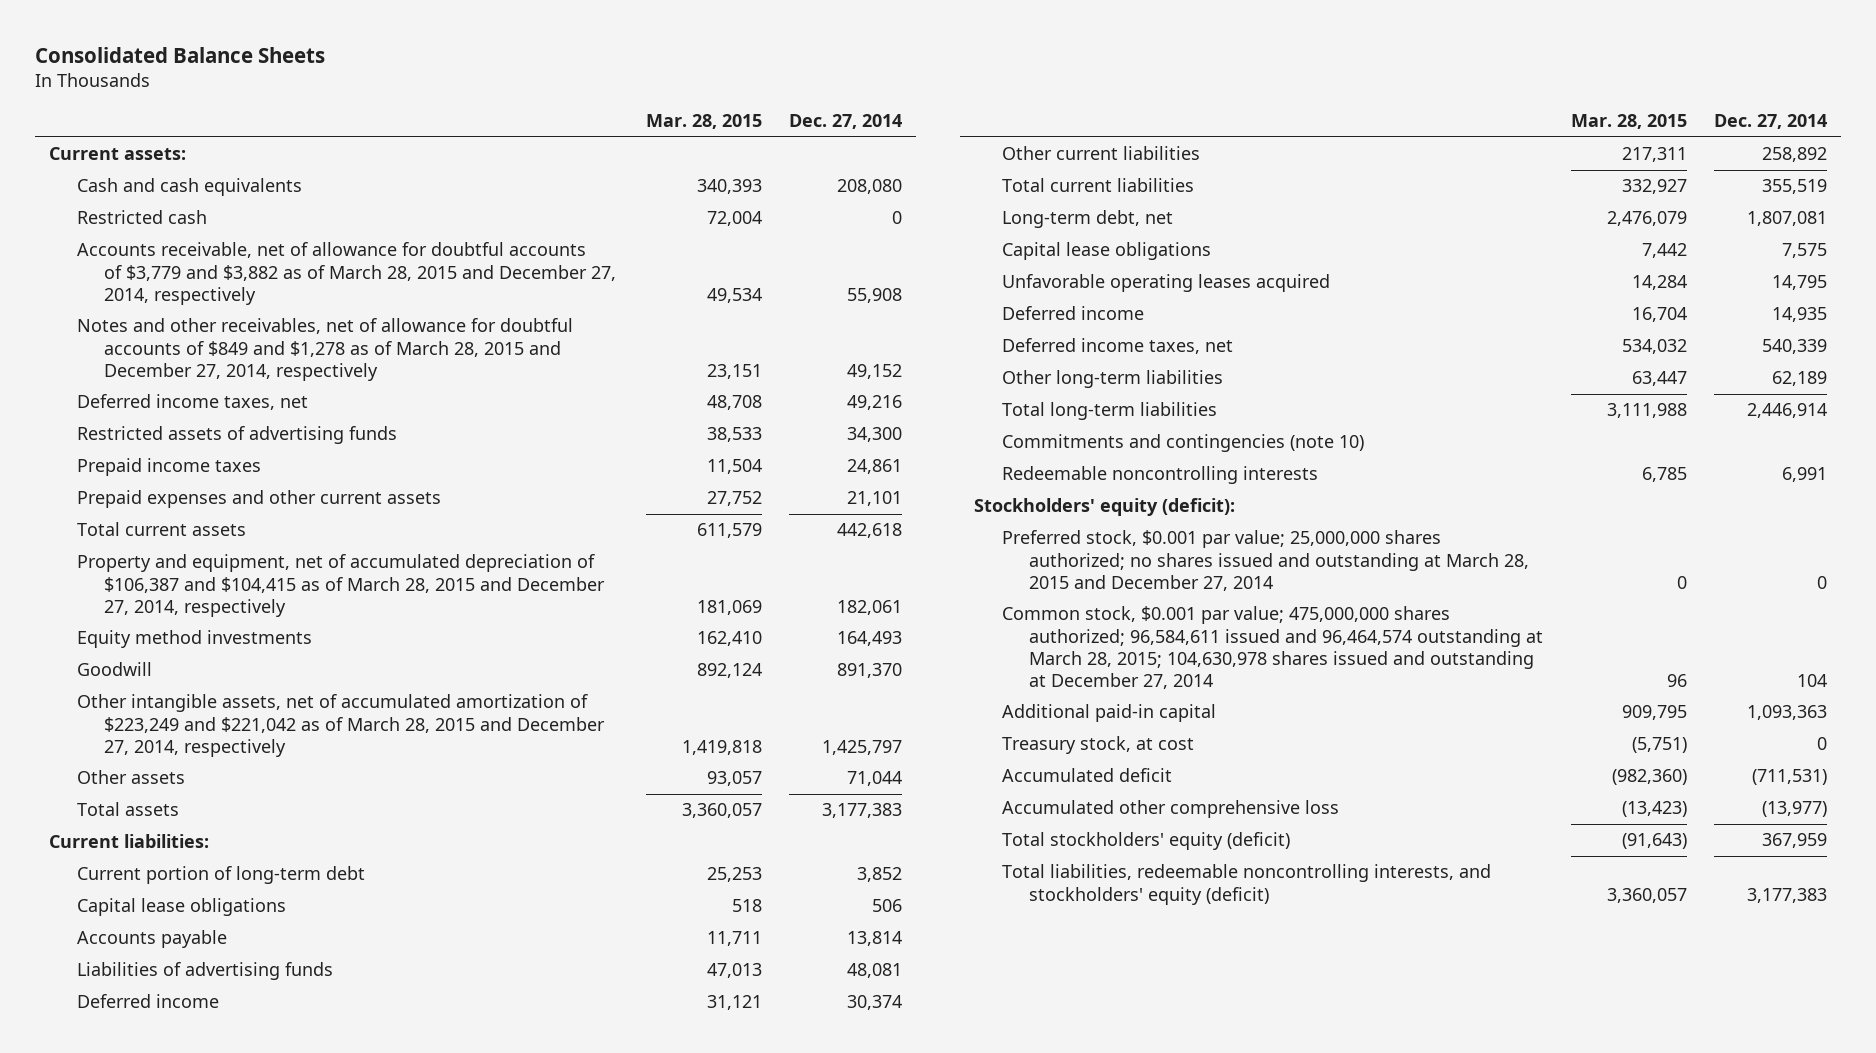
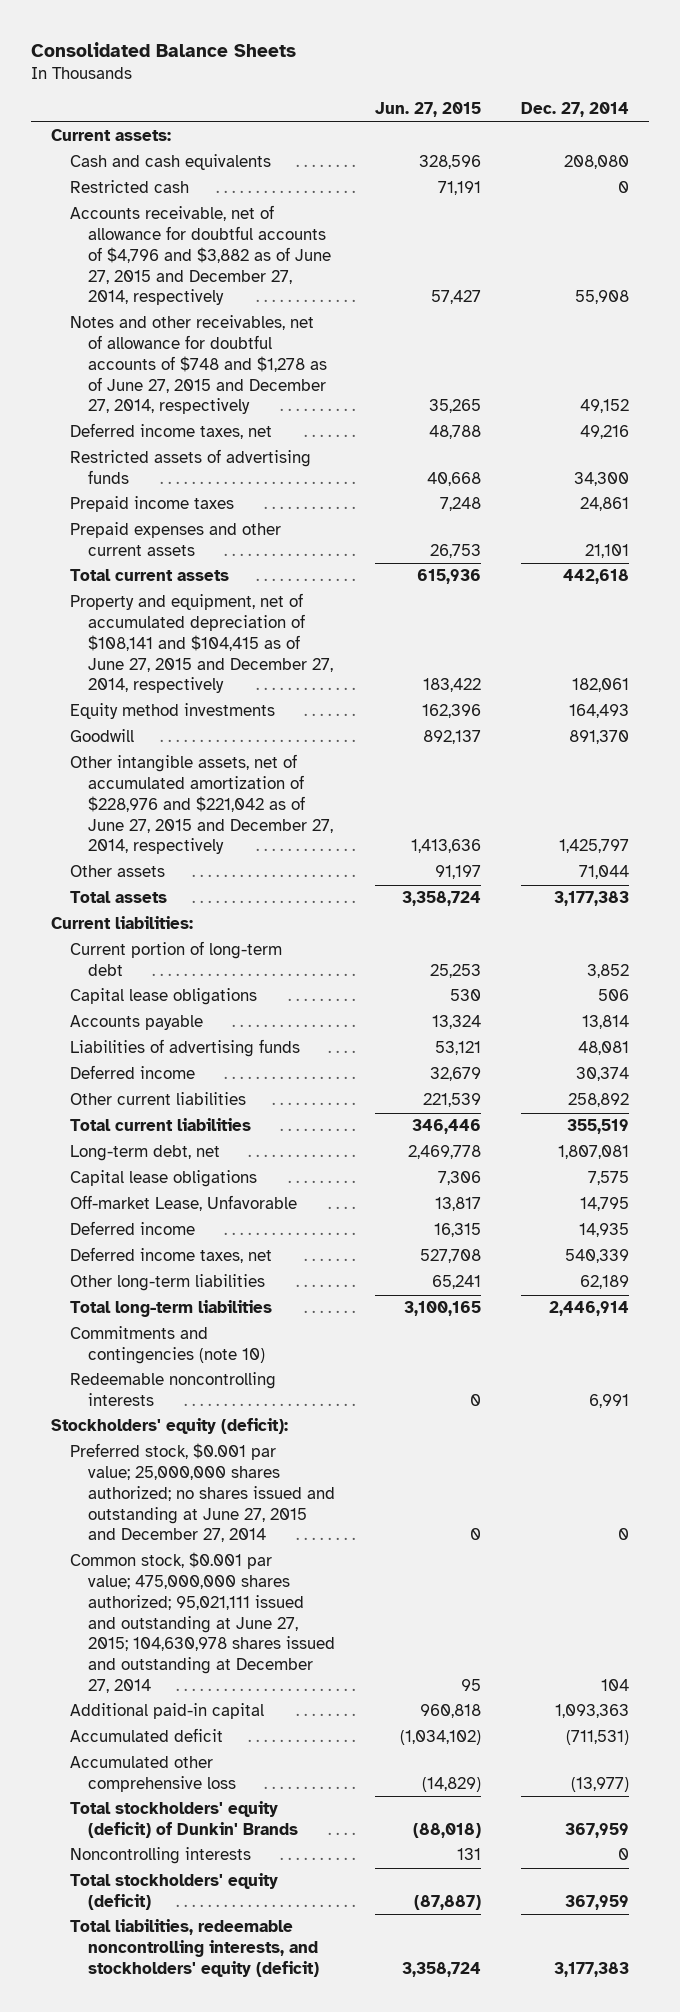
- | Mar. 28, 2015 | Dec. 27, 2014
+ | Jun. 27, 2015 | Dec. 27, 2014
- Accounts receivable, net of allowance for doubtful accounts of $3,779 and $3,882 as of March 28, 2015 and December 27, 2014, respectively | 49,534 | 55,908
- Notes and other receivables, net of allowance for doubtful accounts of $849 and $1,278 as of March 28, 2015 and December 27, 2014, respectively | 23,151 | 49,152
+ Accounts receivable, net of allowance for doubtful accounts of $4,796 and $3,882 as of June 27, 2015 and December 27, 2014, respectively | 57,427 | 55,908
+ Notes and other receivables, net of allowance for doubtful accounts of $748 and $1,278 as of June 27, 2015 and December 27, 2014, respectively | 35,265 | 49,152
- Property and equipment, net of accumulated depreciation of $106,387 and $104,415 as of March 28, 2015 and December 27, 2014, respectively | 181,069 | 182,061
+ Property and equipment, net of accumulated depreciation of $108,141 and $104,415 as of June 27, 2015 and December 27, 2014, respectively | 183,422 | 182,061
- Other intangible assets, net of accumulated amortization of $223,249 and $221,042 as of March 28, 2015 and December 27, 2014, respectively | 1,419,818 | 1,425,797
+ Other intangible assets, net of accumulated amortization of $228,976 and $221,042 as of June 27, 2015 and December 27, 2014, respectively | 1,413,636 | 1,425,797
- Unfavorable operating leases acquired | 14,284 | 14,795
+ Off-market Lease, Unfavorable | 13,817 | 14,795
- Preferred stock, $0.001 par value; 25,000,000 shares authorized; no shares issued and outstanding at March 28, 2015 and December 27, 2014 | 0 | 0
- Common stock, $0.001 par value; 475,000,000 shares authorized; 96,584,611 issued and 96,464,574 outstanding at March 28, 2015; 104,630,978 shares issued and outstanding at December 27, 2014 | 96 | 104
+ Preferred stock, $0.001 par value; 25,000,000 shares authorized; no shares issued and outstanding at June 27, 2015 and December 27, 2014 | 0 | 0
+ Common stock, $0.001 par value; 475,000,000 shares authorized; 95,021,111 issued and outstanding at June 27, 2015; 104,630,978 shares issued and outstanding at December 27, 2014 | 95 | 104
- Treasury stock, at cost | (5,751) | 0
+ Total stockholders' equity (deficit) of Dunkin' Brands | (88,018) | 367,959
+ Noncontrolling interests | 131 | 0

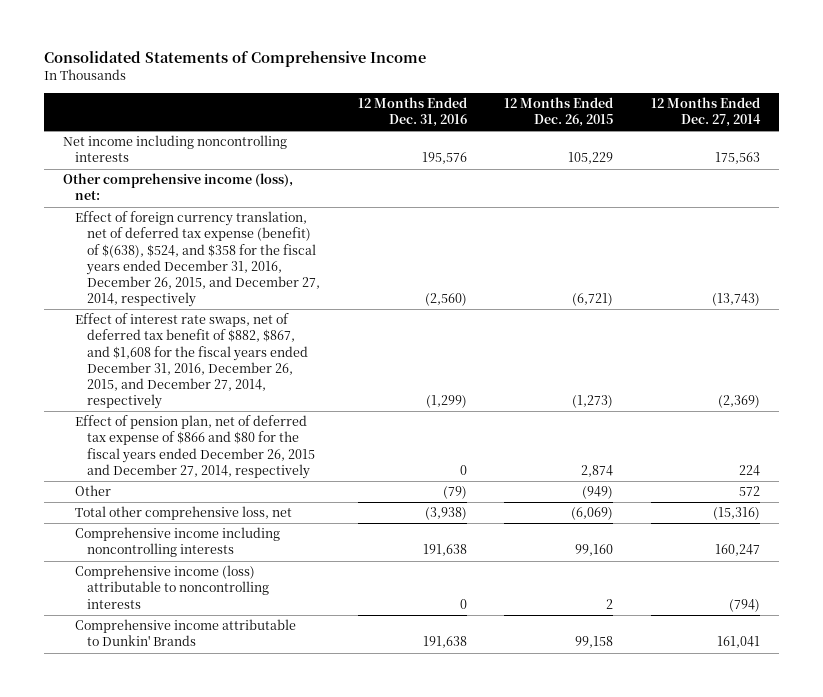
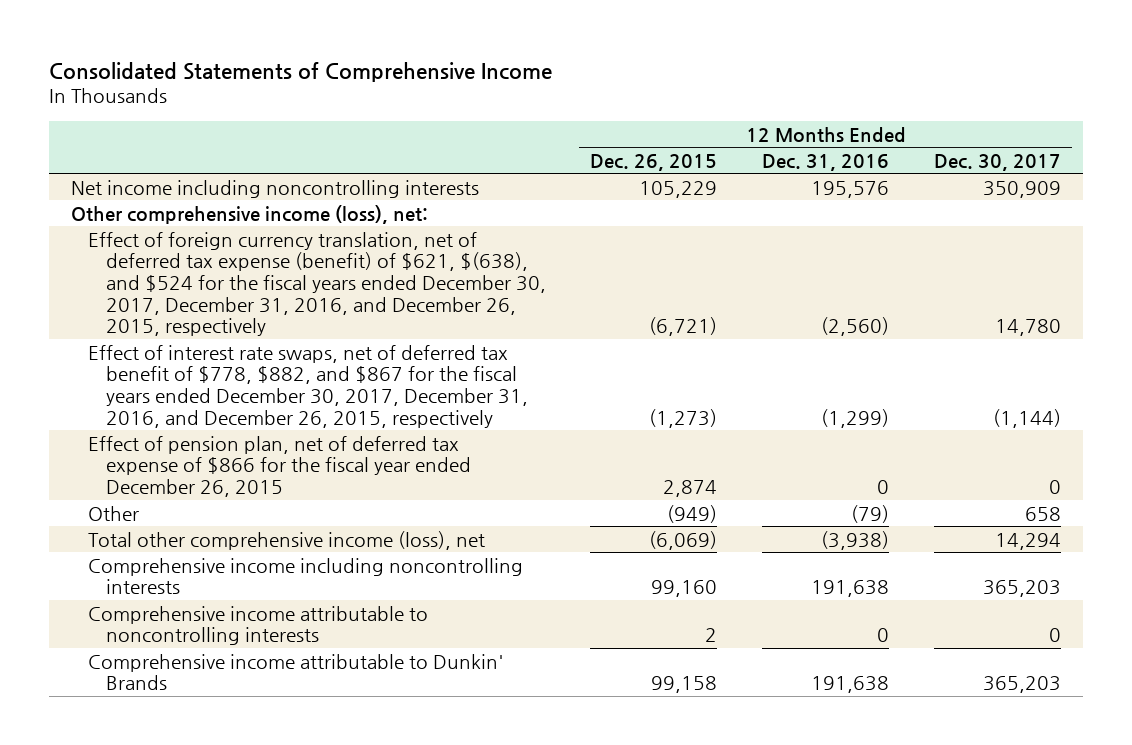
- | 12 Months Ended Dec. 31, 2016 | 12 Months Ended Dec. 26, 2015 | 12 Months Ended Dec. 27, 2014
+ | 12 Months Ended Dec. 26, 2015 | 12 Months Ended Dec. 31, 2016 | 12 Months Ended Dec. 30, 2017
- Effect of foreign currency translation, net of deferred tax expense (benefit) of $(638), $524, and $358 for the fiscal years ended December 31, 2016, December 26, 2015, and December 27, 2014, respectively | (2,560) | (6,721) | (13,743)
- Effect of interest rate swaps, net of deferred tax benefit of $882, $867, and $1,608 for the fiscal years ended December 31, 2016, December 26, 2015, and December 27, 2014, respectively | (1,299) | (1,273) | (2,369)
- Effect of pension plan, net of deferred tax expense of $866 and $80 for the fiscal years ended December 26, 2015 and December 27, 2014, respectively | 0 | 2,874 | 224
+ Effect of foreign currency translation, net of deferred tax expense (benefit) of $621, $(638), and $524 for the fiscal years ended December 30, 2017, December 31, 2016, and December 26, 2015, respectively | (6,721) | (2,560) | 14,780
+ Effect of interest rate swaps, net of deferred tax benefit of $778, $882, and $867 for the fiscal years ended December 30, 2017, December 31, 2016, and December 26, 2015, respectively | (1,273) | (1,299) | (1,144)
+ Effect of pension plan, net of deferred tax expense of $866 for the fiscal year ended December 26, 2015 | 2,874 | 0 | 0
- Total other comprehensive loss, net | (3,938) | (6,069) | (15,316)
+ Total other comprehensive income (loss), net | (6,069) | (3,938) | 14,294
- Comprehensive income (loss) attributable to noncontrolling interests | 0 | 2 | (794)
+ Comprehensive income attributable to noncontrolling interests | 2 | 0 | 0

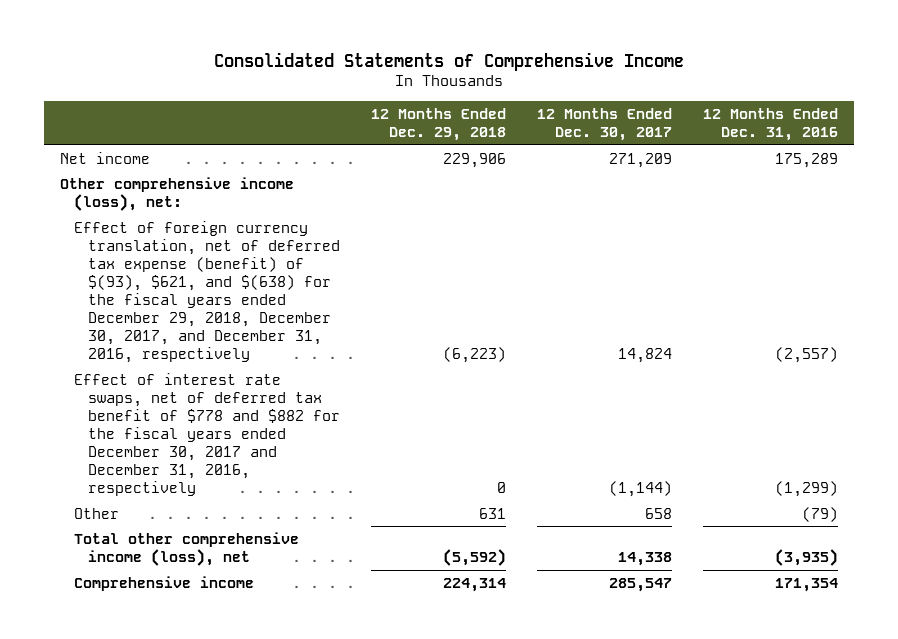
- | 12 Months Ended Dec. 26, 2015 | 12 Months Ended Dec. 31, 2016 | 12 Months Ended Dec. 30, 2017
+ | 12 Months Ended Dec. 29, 2018 | 12 Months Ended Dec. 30, 2017 | 12 Months Ended Dec. 31, 2016
- Net income including noncontrolling interests | 105,229 | 195,576 | 350,909
+ Net income | 229,906 | 271,209 | 175,289
- Effect of foreign currency translation, net of deferred tax expense (benefit) of $621, $(638), and $524 for the fiscal years ended December 30, 2017, December 31, 2016, and December 26, 2015, respectively | (6,721) | (2,560) | 14,780
- Effect of interest rate swaps, net of deferred tax benefit of $778, $882, and $867 for the fiscal years ended December 30, 2017, December 31, 2016, and December 26, 2015, respectively | (1,273) | (1,299) | (1,144)
- Effect of pension plan, net of deferred tax expense of $866 for the fiscal year ended December 26, 2015 | 2,874 | 0 | 0
+ Effect of foreign currency translation, net of deferred tax expense (benefit) of $(93), $621, and $(638) for the fiscal years ended December 29, 2018, December 30, 2017, and December 31, 2016, respectively | (6,223) | 14,824 | (2,557)
+ Effect of interest rate swaps, net of deferred tax benefit of $778 and $882 for the fiscal years ended December 30, 2017 and December 31, 2016, respectively | 0 | (1,144) | (1,299)
- Total other comprehensive income (loss), net | (6,069) | (3,938) | 14,294
- Comprehensive income including noncontrolling interests | 99,160 | 191,638 | 365,203
- Comprehensive income attributable to noncontrolling interests | 2 | 0 | 0
- Comprehensive income attributable to Dunkin' Brands | 99,158 | 191,638 | 365,203
+ Total other comprehensive income (loss), net | (5,592) | 14,338 | (3,935)
+ Comprehensive income | 224,314 | 285,547 | 171,354

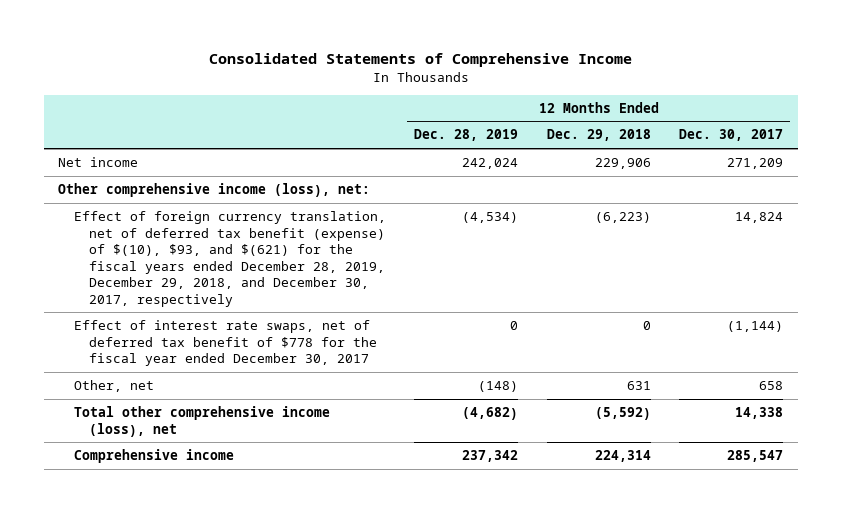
- | 12 Months Ended Dec. 29, 2018 | 12 Months Ended Dec. 30, 2017 | 12 Months Ended Dec. 31, 2016
+ | 12 Months Ended Dec. 28, 2019 | 12 Months Ended Dec. 29, 2018 | 12 Months Ended Dec. 30, 2017
- Effect of foreign currency translation, net of deferred tax expense (benefit) of $(93), $621, and $(638) for the fiscal years ended December 29, 2018, December 30, 2017, and December 31, 2016, respectively | (6,223) | 14,824 | (2,557)
- Effect of interest rate swaps, net of deferred tax benefit of $778 and $882 for the fiscal years ended December 30, 2017 and December 31, 2016, respectively | 0 | (1,144) | (1,299)
- Other | 631 | 658 | (79)
+ Effect of foreign currency translation, net of deferred tax benefit (expense) of $(10), $93, and $(621) for the fiscal years ended December 28, 2019, December 29, 2018, and December 30, 2017, respectively | (4,534) | (6,223) | 14,824
+ Effect of interest rate swaps, net of deferred tax benefit of $778 for the fiscal year ended December 30, 2017 | 0 | 0 | (1,144)
+ Other, net | (148) | 631 | 658

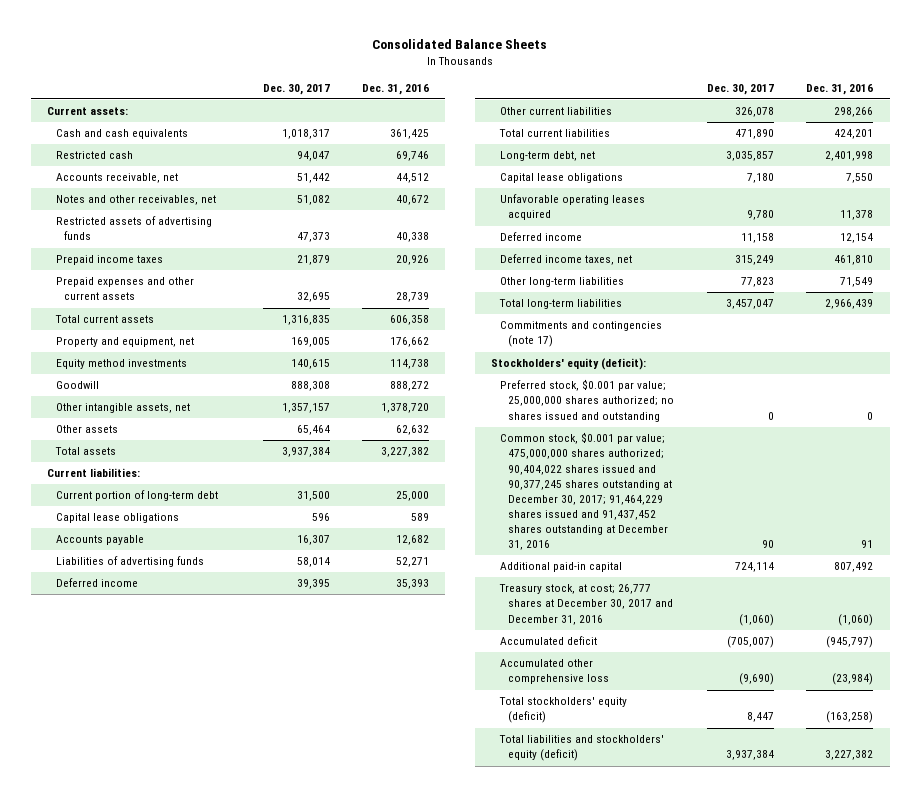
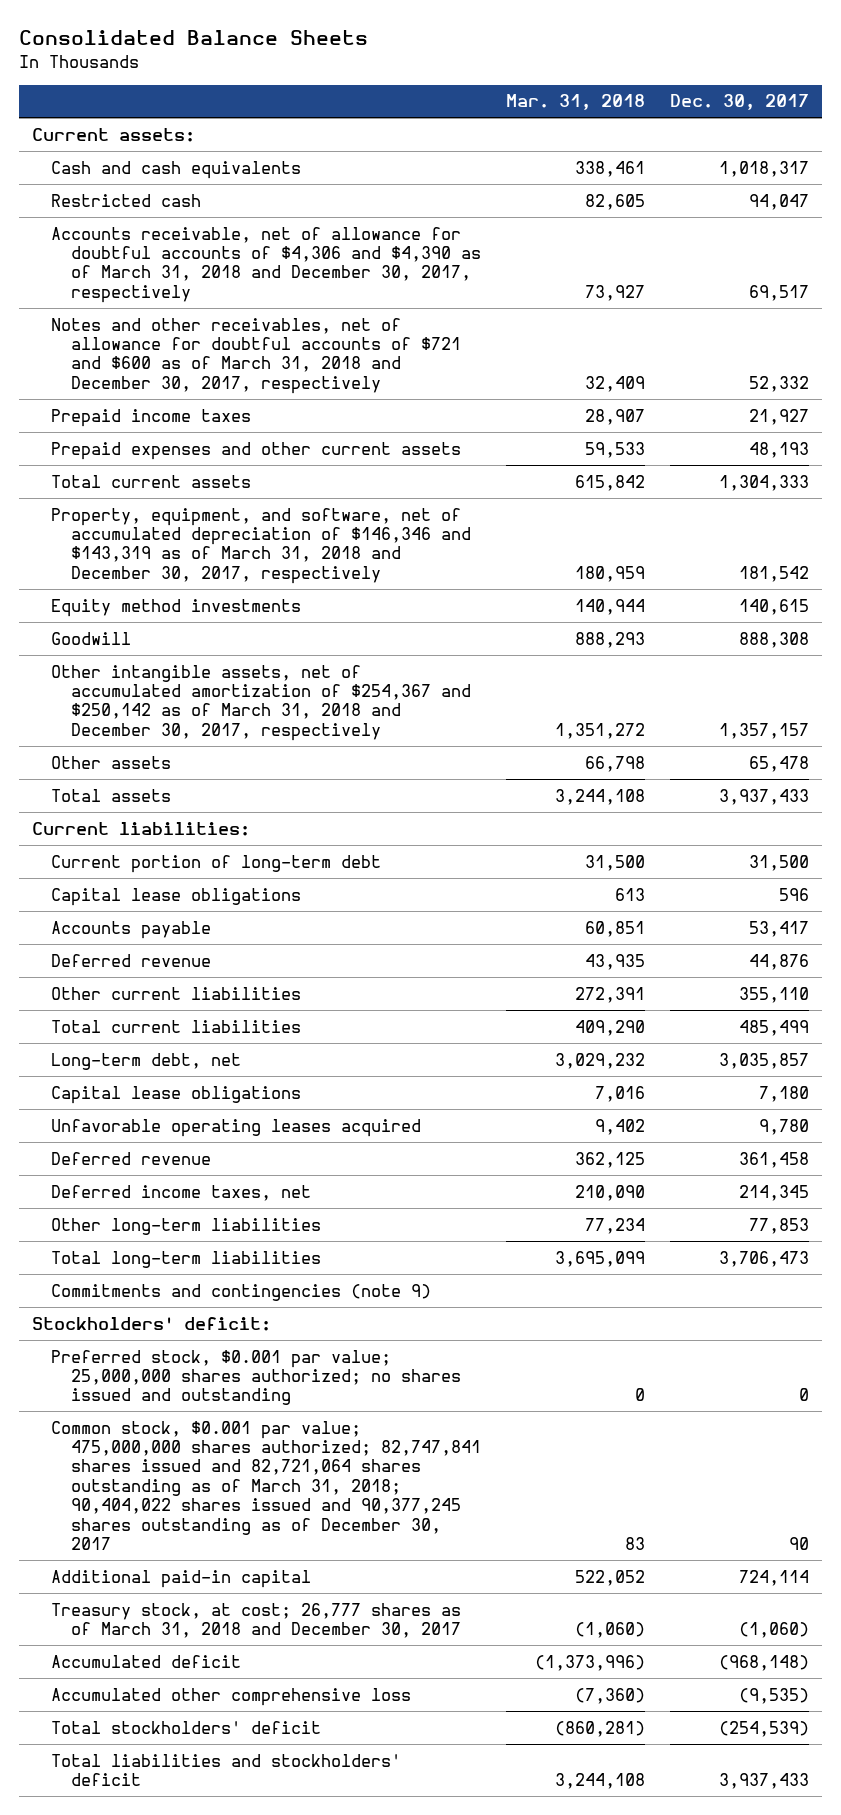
- | Dec. 30, 2017 | Dec. 31, 2016
+ | Mar. 31, 2018 | Dec. 30, 2017
- Accounts receivable, net | 51,442 | 44,512
- Notes and other receivables, net | 51,082 | 40,672
- Restricted assets of advertising funds | 47,373 | 40,338
- Prepaid income taxes | 21,879 | 20,926
- Prepaid expenses and other current assets | 32,695 | 28,739
- Total current assets | 1,316,835 | 606,358
- Property and equipment, net | 169,005 | 176,662
+ Accounts receivable, net of allowance for doubtful accounts of $4,306 and $4,390 as of March 31, 2018 and December 30, 2017, respectively | 73,927 | 69,517
+ Notes and other receivables, net of allowance for doubtful accounts of $721 and $600 as of March 31, 2018 and December 30, 2017, respectively | 32,409 | 52,332
+ Prepaid income taxes | 28,907 | 21,927
+ Prepaid expenses and other current assets | 59,533 | 48,193
+ Total current assets | 615,842 | 1,304,333
+ Property, equipment, and software, net of accumulated depreciation of $146,346 and $143,319 as of March 31, 2018 and December 30, 2017, respectively | 180,959 | 181,542
- Other intangible assets, net | 1,357,157 | 1,378,720
- Other assets | 65,464 | 62,632
- Total assets | 3,937,384 | 3,227,382
+ Other intangible assets, net of accumulated amortization of $254,367 and $250,142 as of March 31, 2018 and December 30, 2017, respectively | 1,351,272 | 1,357,157
+ Other assets | 66,798 | 65,478
+ Total assets | 3,244,108 | 3,937,433
- Accounts payable | 16,307 | 12,682
- Liabilities of advertising funds | 58,014 | 52,271
- Deferred income | 39,395 | 35,393
- Other current liabilities | 326,078 | 298,266
- Total current liabilities | 471,890 | 424,201
+ Accounts payable | 60,851 | 53,417
+ Deferred revenue | 43,935 | 44,876
+ Other current liabilities | 272,391 | 355,110
+ Total current liabilities | 409,290 | 485,499
- Deferred income | 11,158 | 12,154
- Deferred income taxes, net | 315,249 | 461,810
- Other long-term liabilities | 77,823 | 71,549
- Total long-term liabilities | 3,457,047 | 2,966,439
- Commitments and contingencies (note 17)
- Stockholders' equity (deficit):
+ Deferred revenue | 362,125 | 361,458
+ Deferred income taxes, net | 210,090 | 214,345
+ Other long-term liabilities | 77,234 | 77,853
+ Total long-term liabilities | 3,695,099 | 3,706,473
+ Commitments and contingencies (note 9)
+ Stockholders' deficit:
- Common stock, $0.001 par value; 475,000,000 shares authorized; 90,404,022 shares issued and 90,377,245 shares outstanding at December 30, 2017; 91,464,229 shares issued and 91,437,452 shares outstanding at December 31, 2016 | 90 | 91
+ Common stock, $0.001 par value; 475,000,000 shares authorized; 82,747,841 shares issued and 82,721,064 shares outstanding as of March 31, 2018; 90,404,022 shares issued and 90,377,245 shares outstanding as of December 30, 2017 | 83 | 90
- Treasury stock, at cost; 26,777 shares at December 30, 2017 and December 31, 2016 | (1,060) | (1,060)
- Accumulated deficit | (705,007) | (945,797)
- Accumulated other comprehensive loss | (9,690) | (23,984)
- Total stockholders' equity (deficit) | 8,447 | (163,258)
- Total liabilities and stockholders' equity (deficit) | 3,937,384 | 3,227,382
+ Treasury stock, at cost; 26,777 shares as of March 31, 2018 and December 30, 2017 | (1,060) | (1,060)
+ Accumulated deficit | (1,373,996) | (968,148)
+ Accumulated other comprehensive loss | (7,360) | (9,535)
+ Total stockholders' deficit | (860,281) | (254,539)
+ Total liabilities and stockholders' deficit | 3,244,108 | 3,937,433

